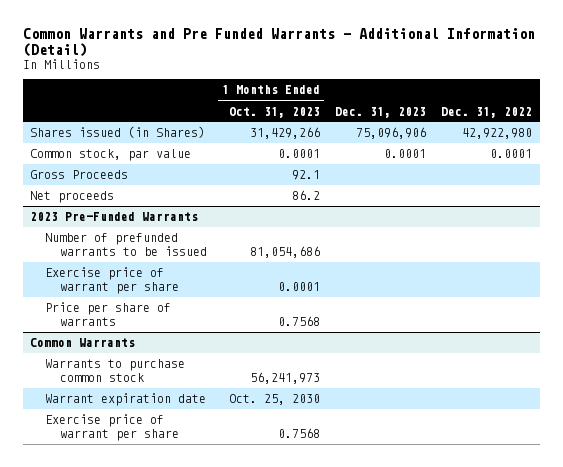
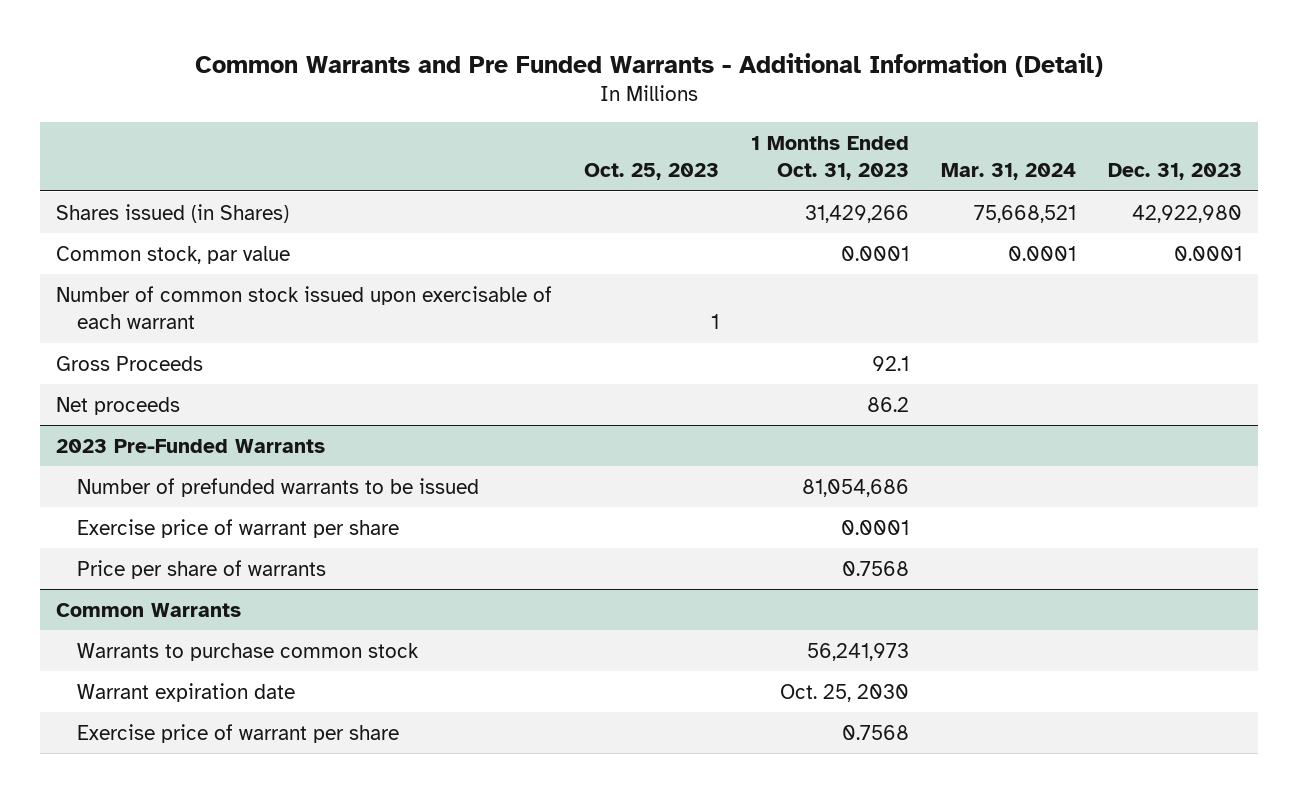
- | 1 Months Ended Oct. 31, 2023 | Dec. 31, 2023 | Dec. 31, 2022
+ | Oct. 25, 2023 | 1 Months Ended Oct. 31, 2023 | Mar. 31, 2024 | Dec. 31, 2023
- Shares issued (in Shares) | 31,429,266 | 75,096,906 | 42,922,980
+ Shares issued (in Shares) | | 31,429,266 | 75,668,521 | 42,922,980
+ Number of common stock issued upon exercisable of each warrant | 1 | | |

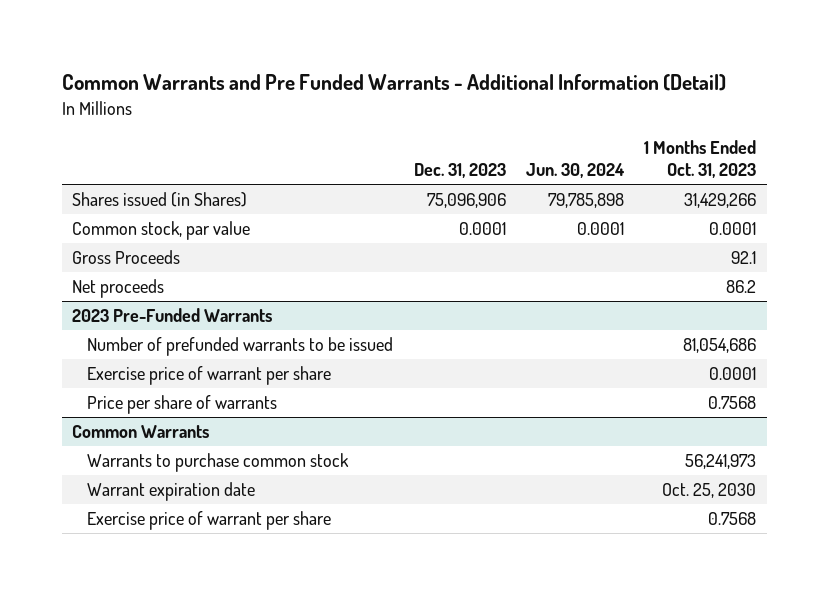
- | Oct. 25, 2023 | 1 Months Ended Oct. 31, 2023 | Mar. 31, 2024 | Dec. 31, 2023
+ | Dec. 31, 2023 | Jun. 30, 2024 | 1 Months Ended Oct. 31, 2023
- Shares issued (in Shares) | | 31,429,266 | 75,668,521 | 42,922,980
+ Shares issued (in Shares) | 75,096,906 | 79,785,898 | 31,429,266
- Number of common stock issued upon exercisable of each warrant | 1 | | |

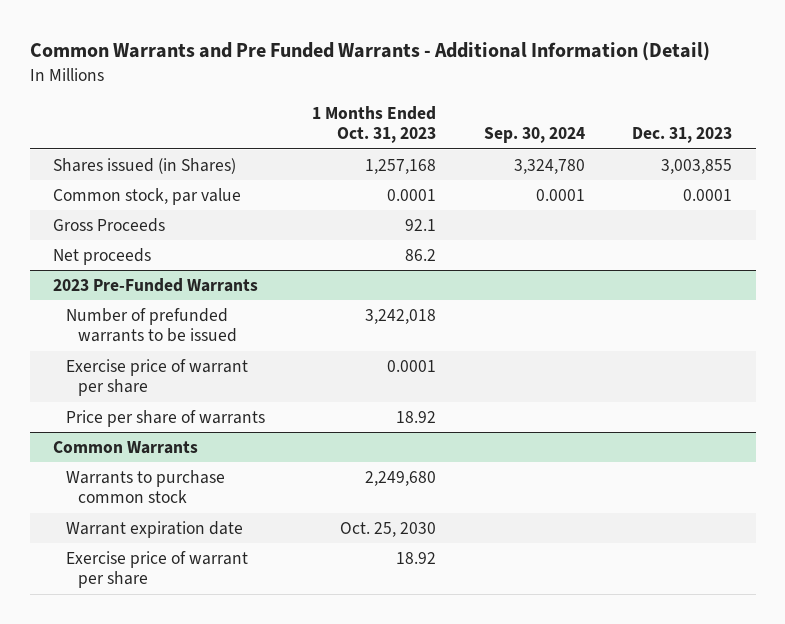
- | Dec. 31, 2023 | Jun. 30, 2024 | 1 Months Ended Oct. 31, 2023
+ | 1 Months Ended Oct. 31, 2023 | Sep. 30, 2024 | Dec. 31, 2023
- Shares issued (in Shares) | 75,096,906 | 79,785,898 | 31,429,266
+ Shares issued (in Shares) | 1,257,168 | 3,324,780 | 3,003,855
@ 2023 Pre-Funded Warrants
- Number of prefunded warrants to be issued | | | 81,054,686
+ Number of prefunded warrants to be issued | 3,242,018 | |
- Price per share of warrants | | | 0.7568
+ Price per share of warrants | 18.92 | |
@ Common Warrants
- Warrants to purchase common stock | | | 56,241,973
+ Warrants to purchase common stock | 2,249,680 | |
- Exercise price of warrant per share | | | 0.7568
+ Exercise price of warrant per share | 18.92 | |

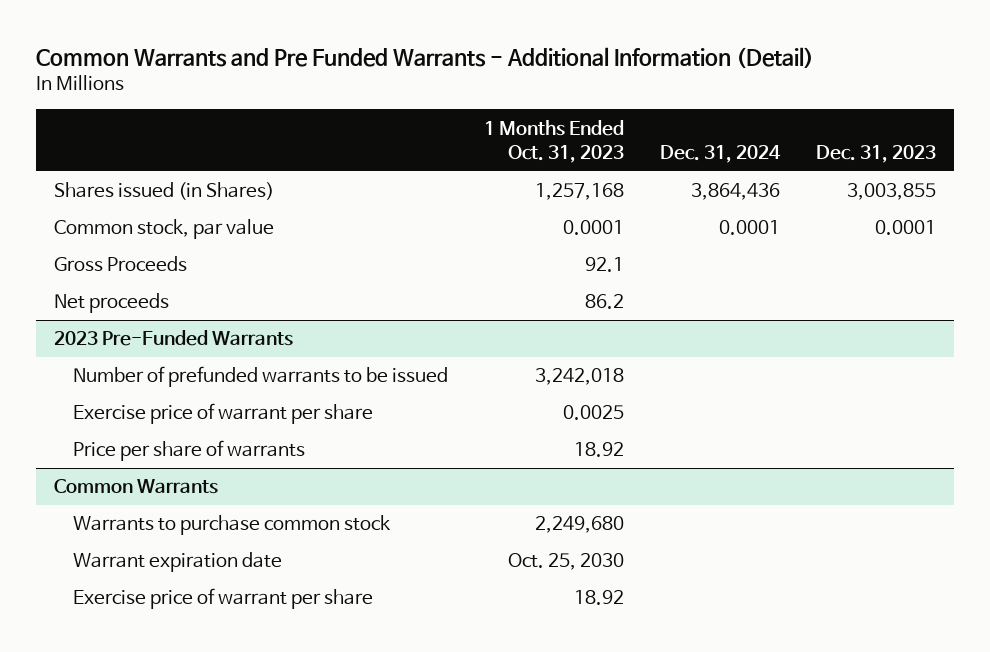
- | 1 Months Ended Oct. 31, 2023 | Sep. 30, 2024 | Dec. 31, 2023
+ | 1 Months Ended Oct. 31, 2023 | Dec. 31, 2024 | Dec. 31, 2023
@ 2023 Pre-Funded Warrants
- Exercise price of warrant per share | 0.0001 | |
+ Exercise price of warrant per share | 0.0025 | |

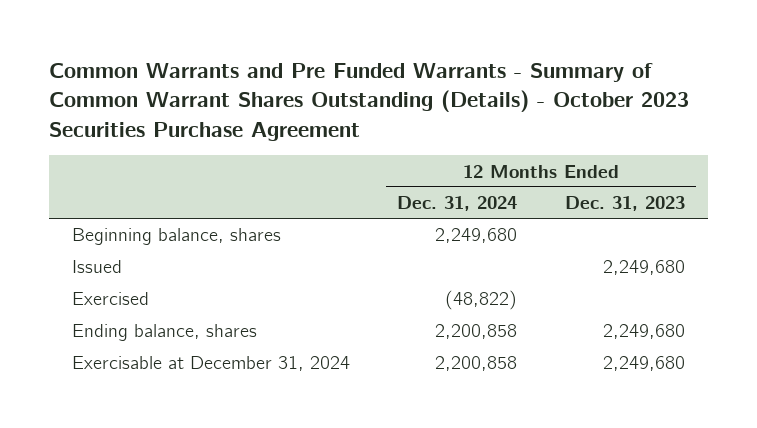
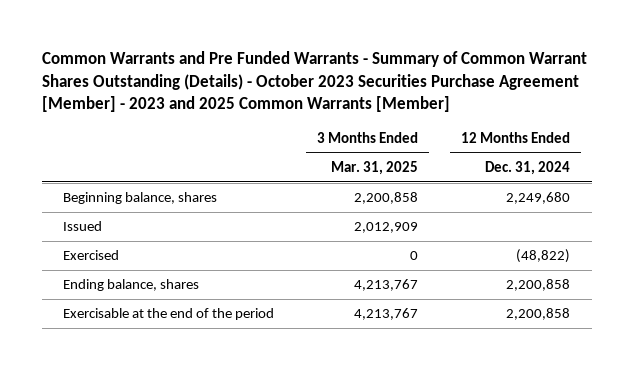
- Common Warrants and Pre Funded Warrants - Summary of Common Warrant Shares Outstanding (Details) - October 2023 Securities Purchase Agreement
+ Common Warrants and Pre Funded Warrants - Summary of Common Warrant Shares Outstanding (Details) - October 2023 Securities Purchase Agreement [Member] - 2023 and 2025 Common Warrants [Member]
- | 12 Months Ended Dec. 31, 2024 | 12 Months Ended Dec. 31, 2023
+ | 3 Months Ended Mar. 31, 2025 | 12 Months Ended Dec. 31, 2024
- Exercisable at December 31, 2024 | 2,200,858 | 2,249,680
+ Exercisable at the end of the period | 4,213,767 | 2,200,858

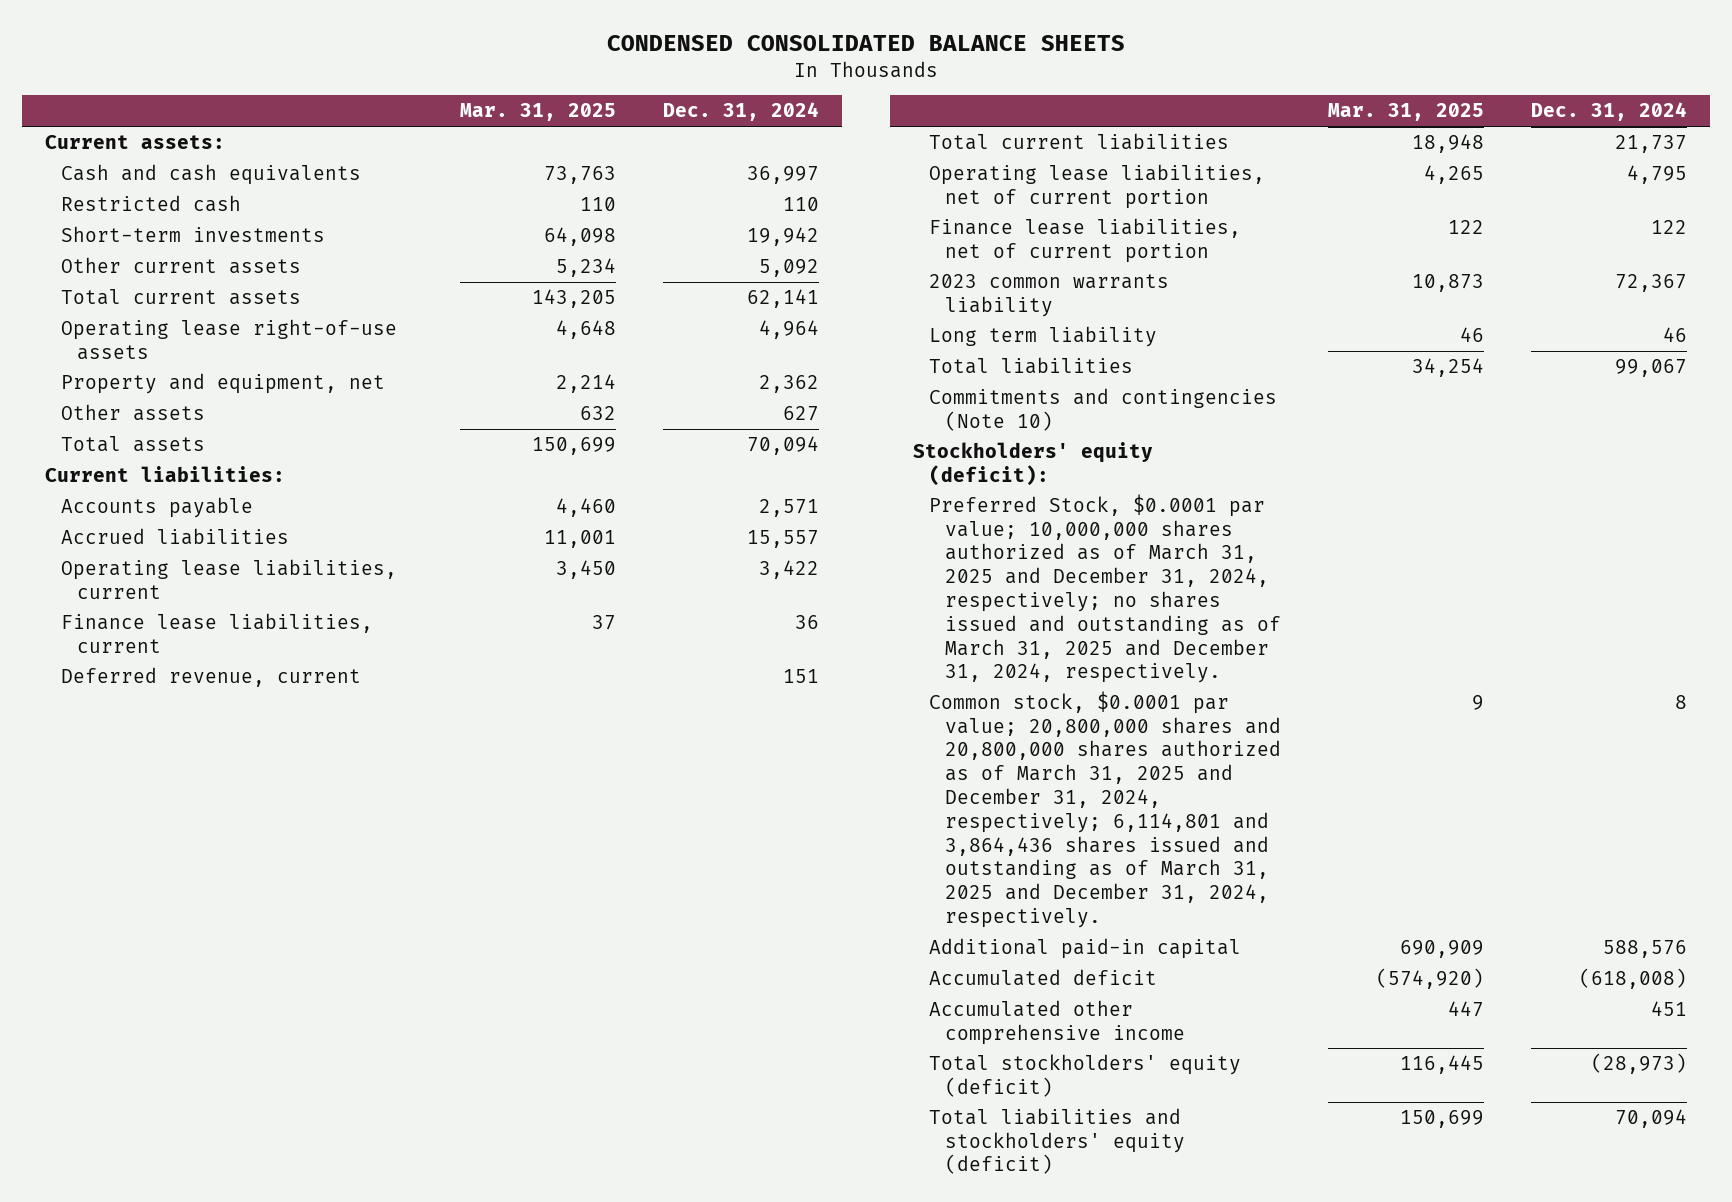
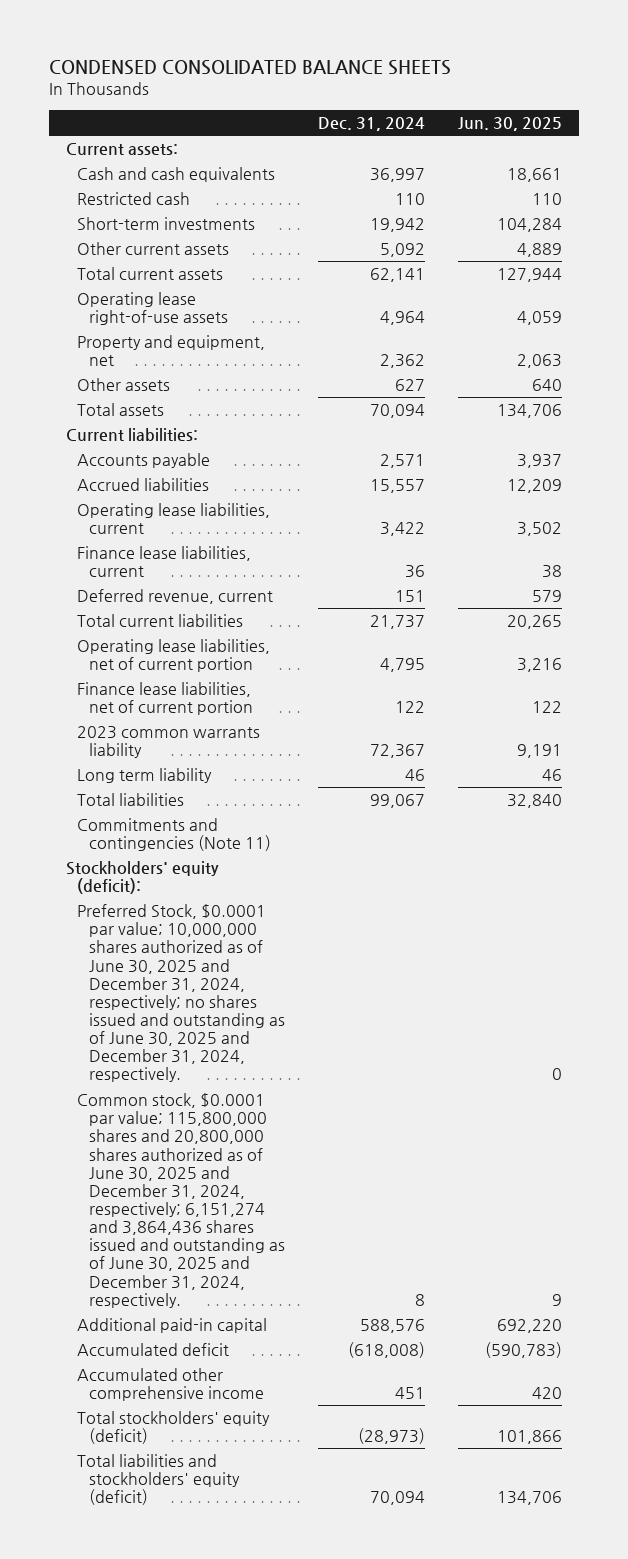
- | Mar. 31, 2025 | Dec. 31, 2024
+ | Dec. 31, 2024 | Jun. 30, 2025
- Commitments and contingencies (Note 10)
+ Commitments and contingencies (Note 11)
- Preferred Stock, $0.0001 par value; 10,000,000 shares authorized as of March 31, 2025 and December 31, 2024, respectively; no shares issued and outstanding as of March 31, 2025 and December 31, 2024, respectively.
- Common stock, $0.0001 par value; 20,800,000 shares and 20,800,000 shares authorized as of March 31, 2025 and December 31, 2024, respectively; 6,114,801 and 3,864,436 shares issued and outstanding as of March 31, 2025 and December 31, 2024, respectively. | 9 | 8
+ Preferred Stock, $0.0001 par value; 10,000,000 shares authorized as of June 30, 2025 and December 31, 2024, respectively; no shares issued and outstanding as of June 30, 2025 and December 31, 2024, respectively. | | 0
+ Common stock, $0.0001 par value; 115,800,000 shares and 20,800,000 shares authorized as of June 30, 2025 and December 31, 2024, respectively; 6,151,274 and 3,864,436 shares issued and outstanding as of June 30, 2025 and December 31, 2024, respectively. | 8 | 9

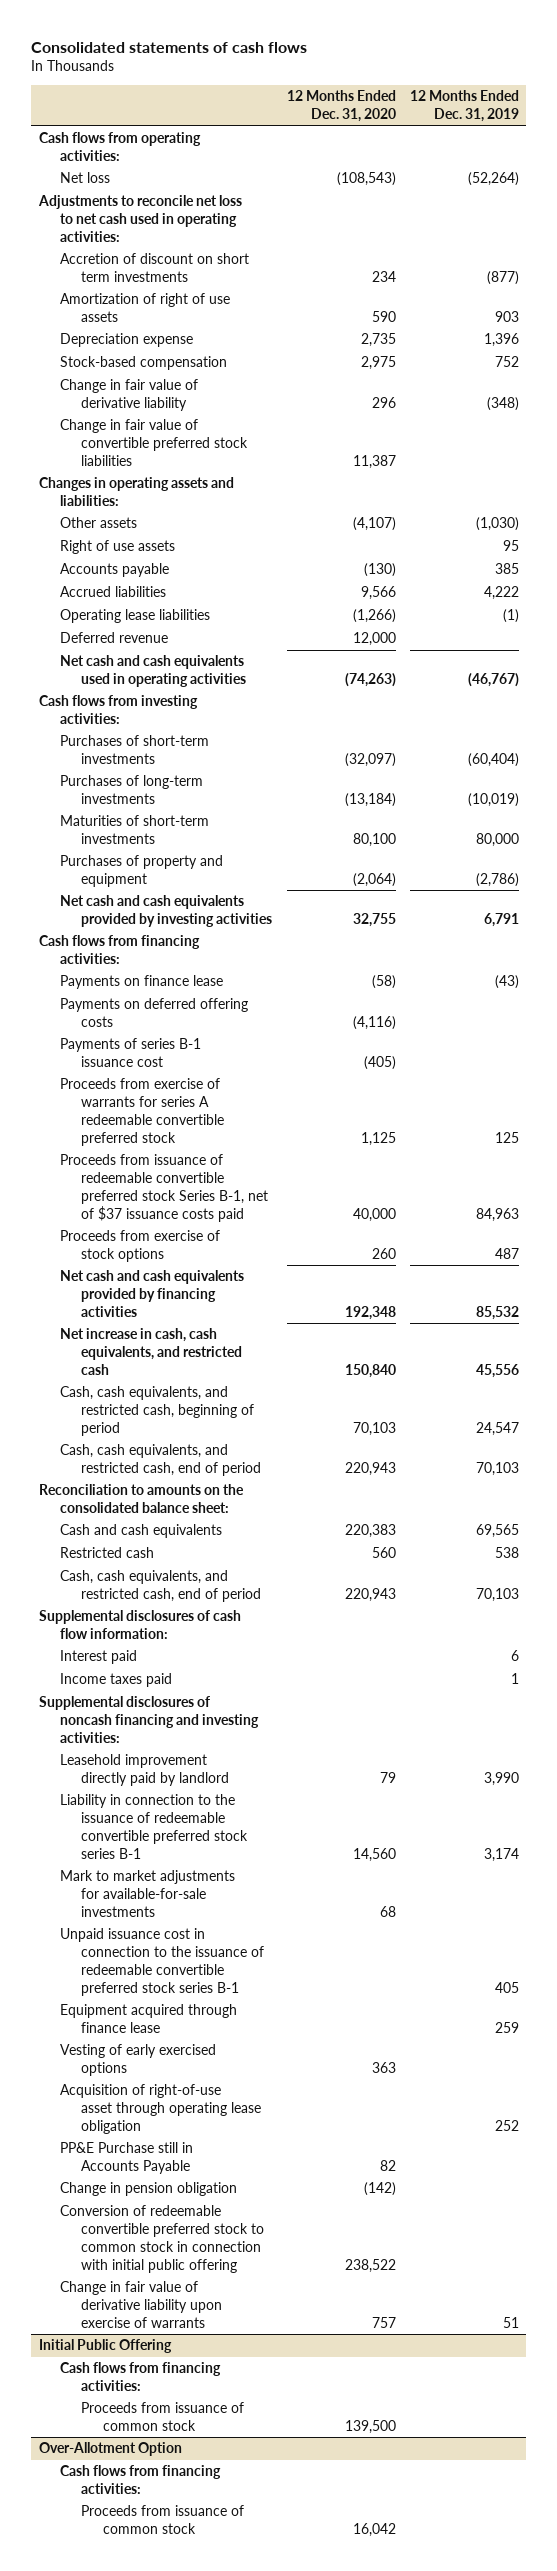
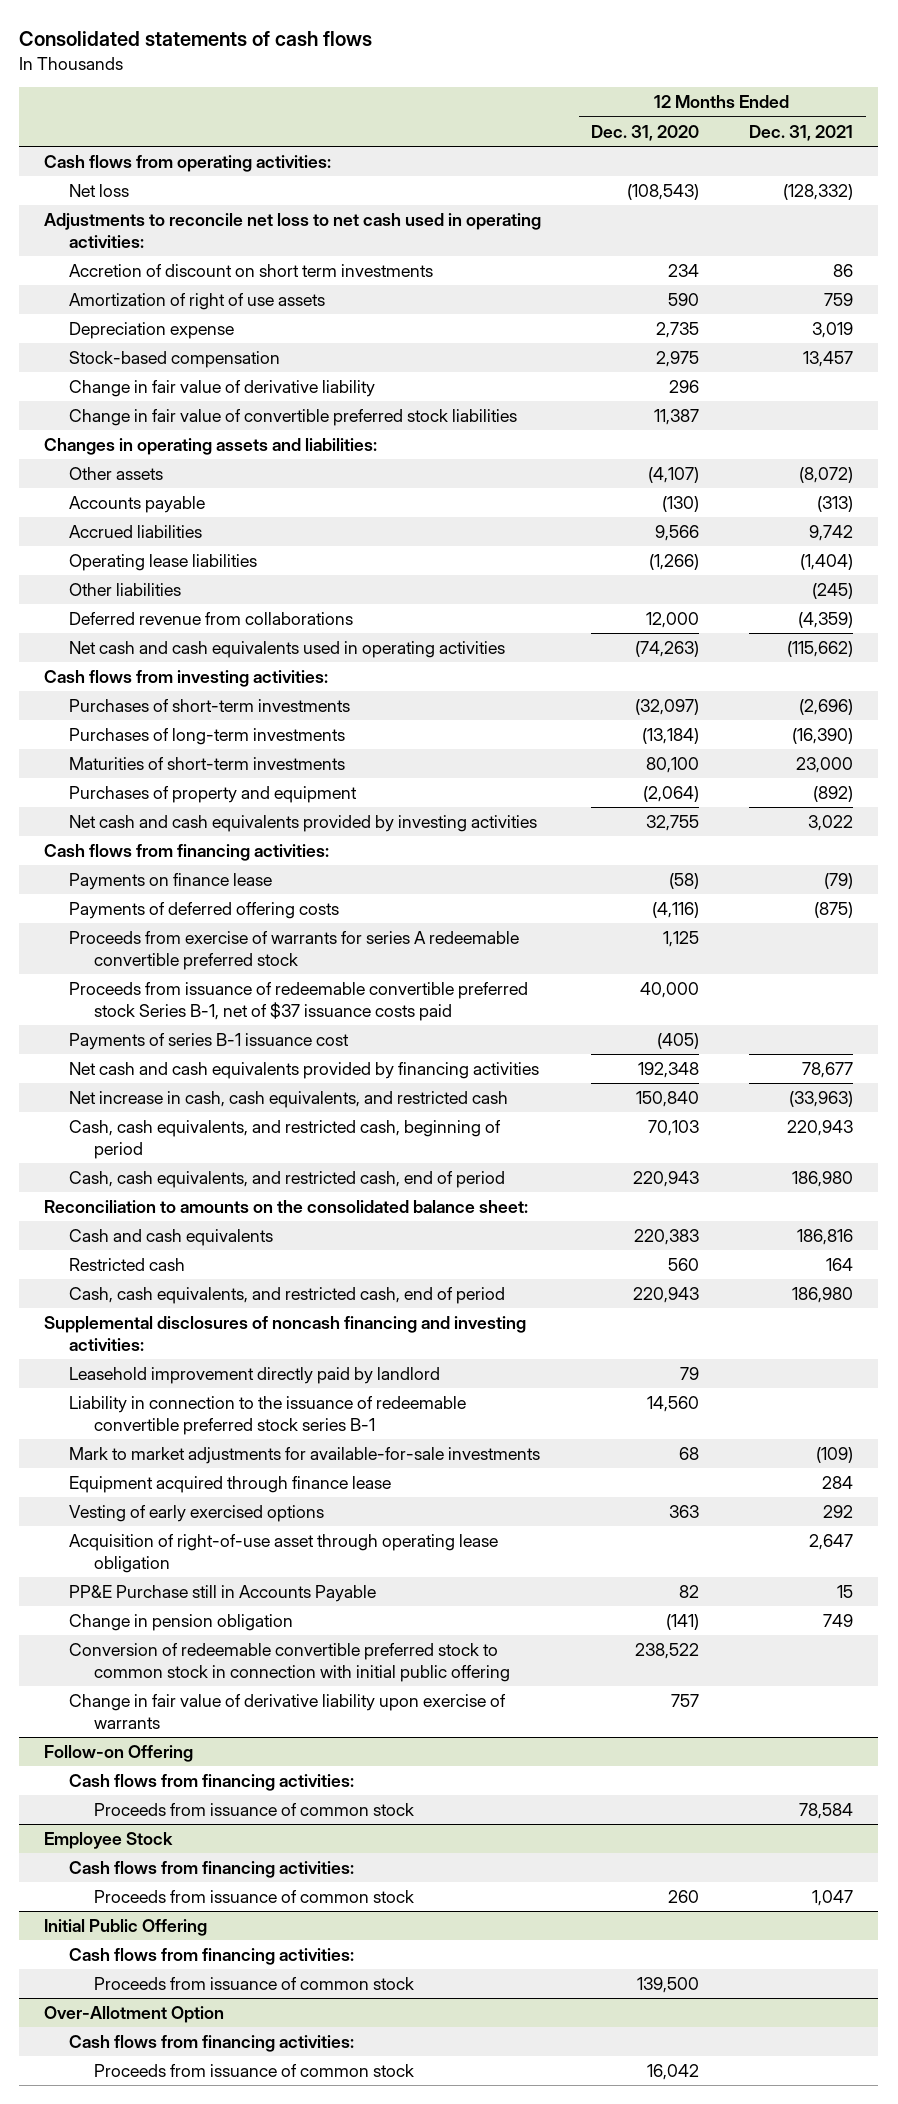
- | 12 Months Ended Dec. 31, 2020 | 12 Months Ended Dec. 31, 2019
+ | 12 Months Ended Dec. 31, 2020 | 12 Months Ended Dec. 31, 2021
- Right of use assets | | 95
- Deferred revenue | 12,000 |
+ Other liabilities | | (245)
+ Deferred revenue from collaborations | 12,000 | (4,359)
- Payments on deferred offering costs | (4,116) |
+ Payments of deferred offering costs | (4,116) | (875)
- Proceeds from exercise of stock options | 260 | 487
moved down: Payments of series B-1 issuance cost | (405) |
- Supplemental disclosures of cash flow information:
- Interest paid | | 6
- Income taxes paid | | 1
- Unpaid issuance cost in connection to the issuance of redeemable convertible preferred stock series B-1 | | 405
- Change in pension obligation | (142) |
+ Change in pension obligation | (141) | 749
+ Follow-on Offering
+ Cash flows from financing activities:
+ Proceeds from issuance of common stock | | 78,584
+ Employee Stock
+ Cash flows from financing activities:
+ Proceeds from issuance of common stock | 260 | 1,047

